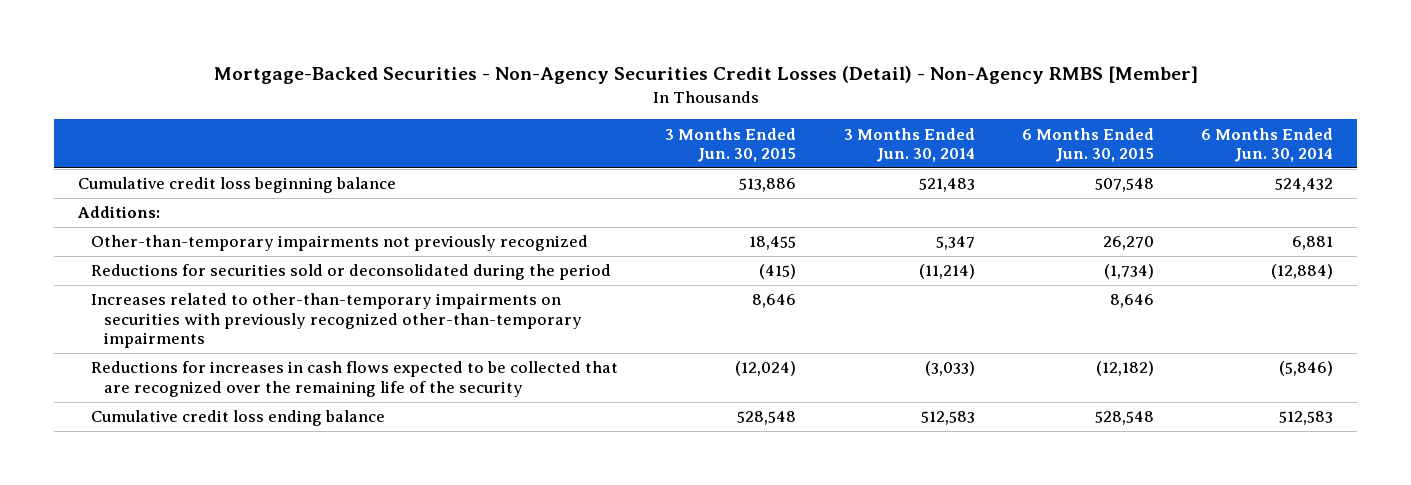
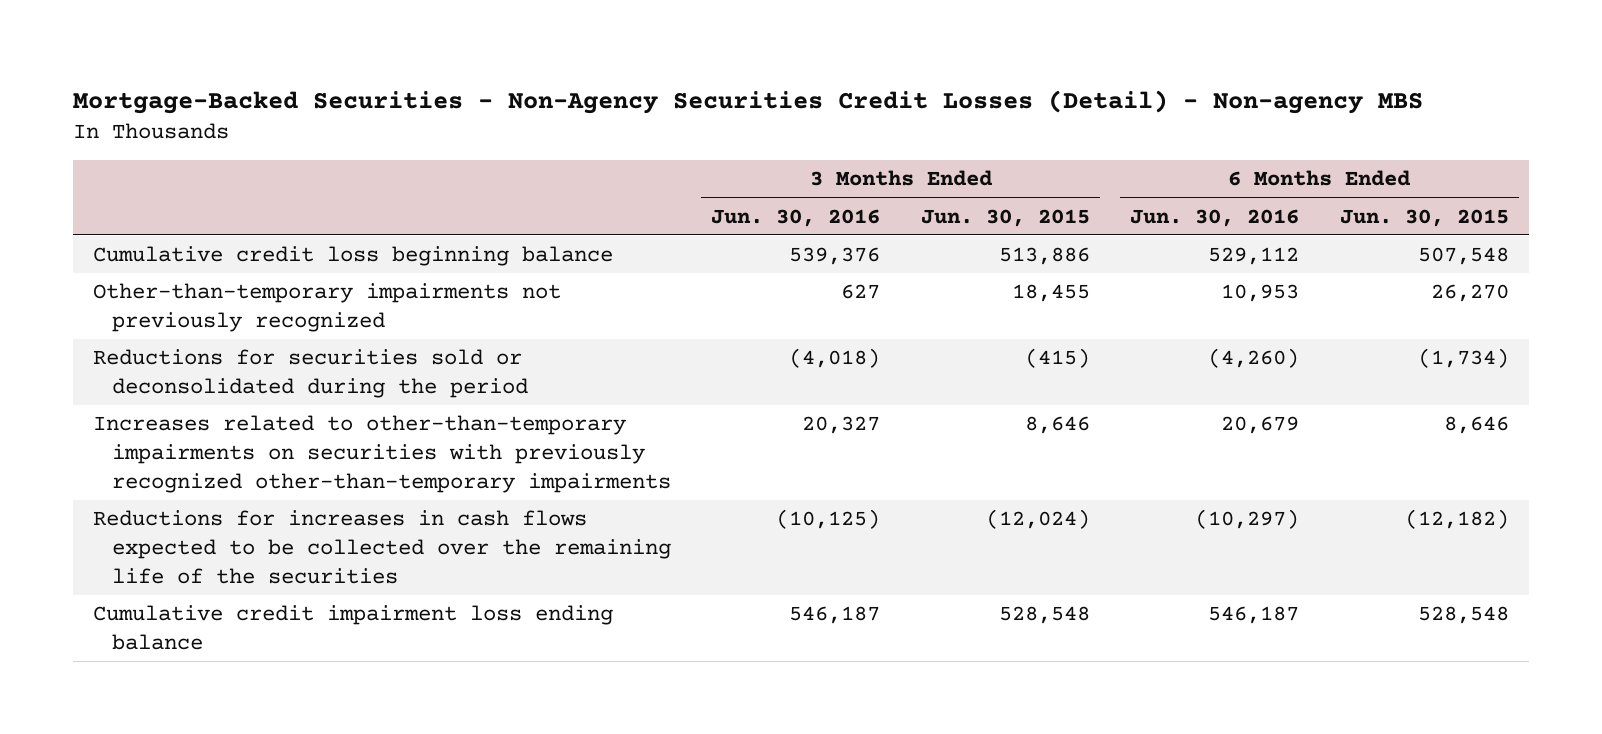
- Mortgage-Backed Securities - Non-Agency Securities Credit Losses (Detail) - Non-Agency RMBS [Member]
+ Mortgage-Backed Securities - Non-Agency Securities Credit Losses (Detail) - Non-agency MBS
- | 3 Months Ended Jun. 30, 2015 | 3 Months Ended Jun. 30, 2014 | 6 Months Ended Jun. 30, 2015 | 6 Months Ended Jun. 30, 2014
+ | 3 Months Ended Jun. 30, 2016 | 3 Months Ended Jun. 30, 2015 | 6 Months Ended Jun. 30, 2016 | 6 Months Ended Jun. 30, 2015
- Additions:
- Reductions for increases in cash flows expected to be collected that are recognized over the remaining life of the security | (12,024) | (3,033) | (12,182) | (5,846)
- Cumulative credit loss ending balance | 528,548 | 512,583 | 528,548 | 512,583
+ Reductions for increases in cash flows expected to be collected over the remaining life of the securities | (10,125) | (12,024) | (10,297) | (12,182)
+ Cumulative credit impairment loss ending balance | 546,187 | 528,548 | 546,187 | 528,548

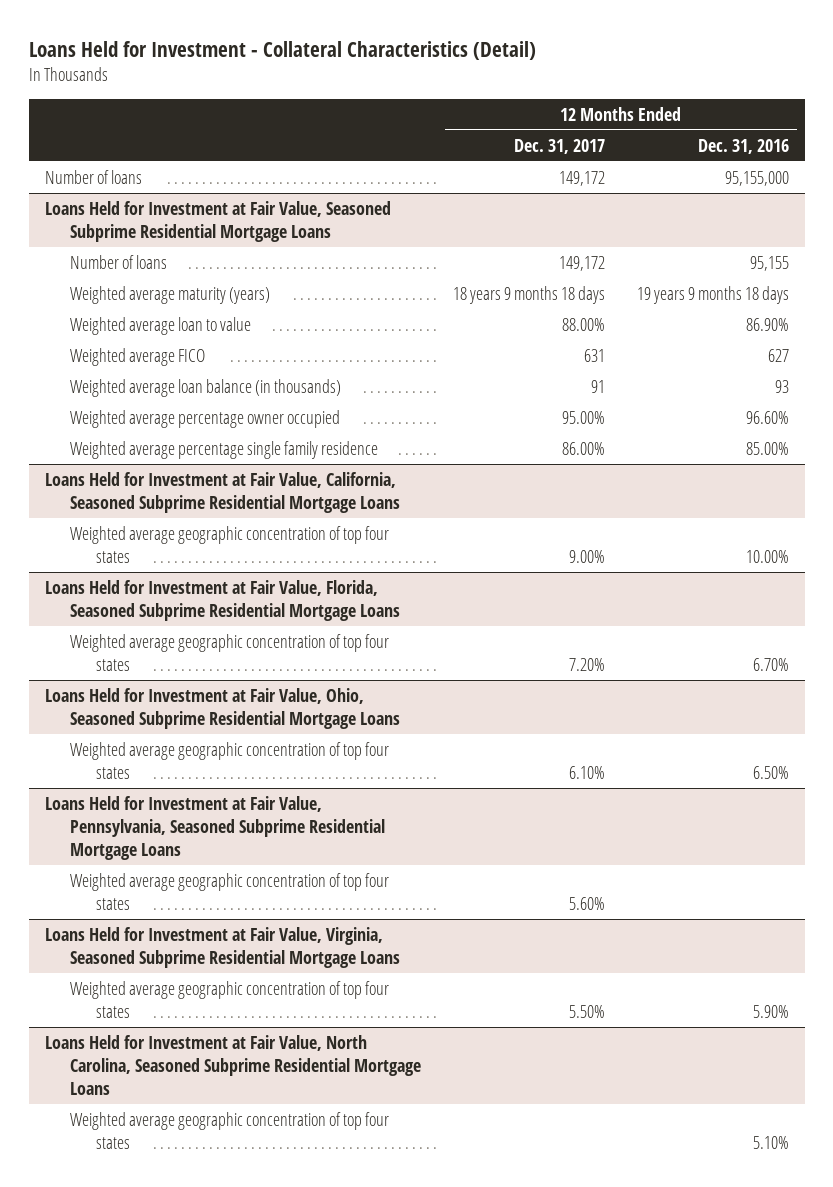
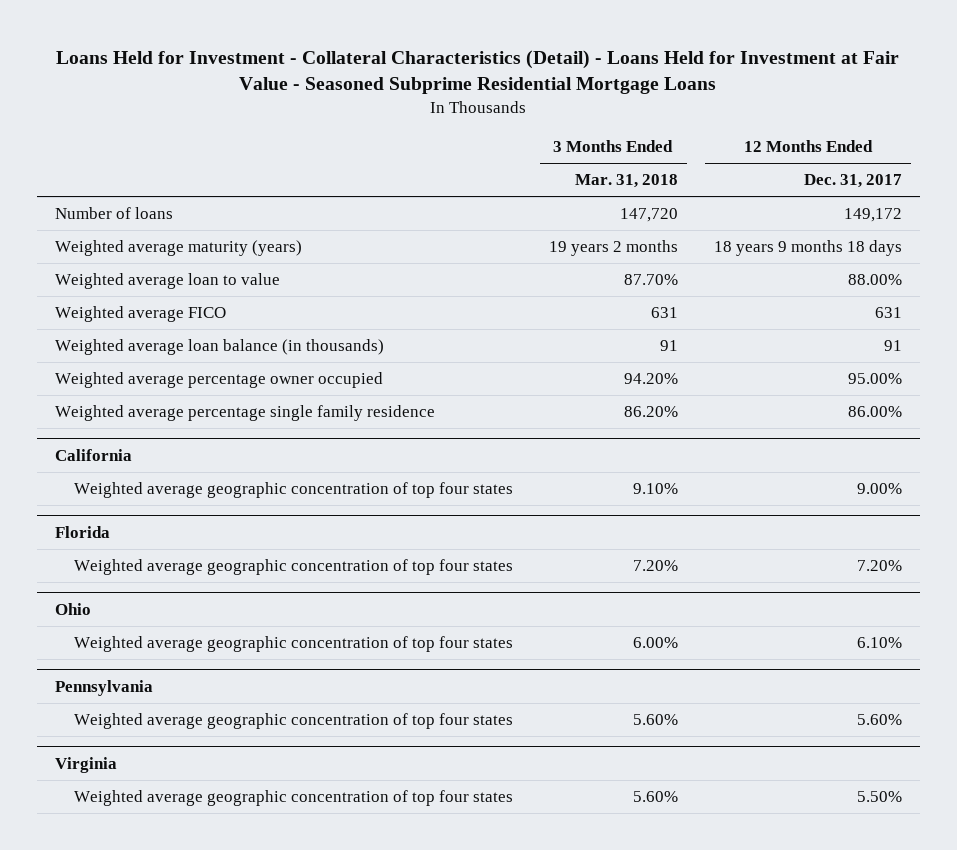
- Loans Held for Investment - Collateral Characteristics (Detail)
+ Loans Held for Investment - Collateral Characteristics (Detail) - Loans Held for Investment at Fair Value - Seasoned Subprime Residential Mortgage Loans
- | 12 Months Ended Dec. 31, 2017 | 12 Months Ended Dec. 31, 2016
+ | 3 Months Ended Mar. 31, 2018 | 12 Months Ended Dec. 31, 2017
- Loans Held for Investment at Fair Value, Seasoned Subprime Residential Mortgage Loans
- Number of loans | 149,172 | 95,155
- Loans Held for Investment at Fair Value, California, Seasoned Subprime Residential Mortgage Loans
+ California
- Loans Held for Investment at Fair Value, Florida, Seasoned Subprime Residential Mortgage Loans
+ Florida
- Loans Held for Investment at Fair Value, Ohio, Seasoned Subprime Residential Mortgage Loans
+ Ohio
- Loans Held for Investment at Fair Value, Pennsylvania, Seasoned Subprime Residential Mortgage Loans
+ Pennsylvania
- Loans Held for Investment at Fair Value, Virginia, Seasoned Subprime Residential Mortgage Loans
+ Virginia
- Loans Held for Investment at Fair Value, North Carolina, Seasoned Subprime Residential Mortgage Loans
- Weighted average geographic concentration of top four states | | 5.10%

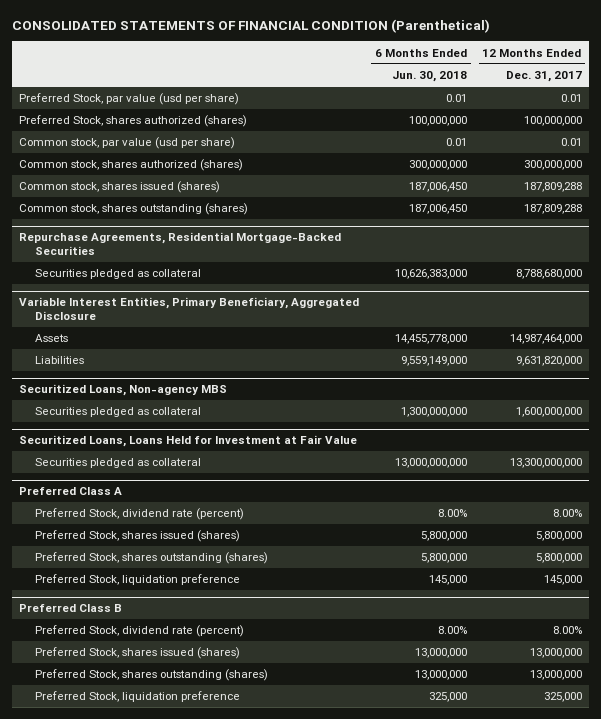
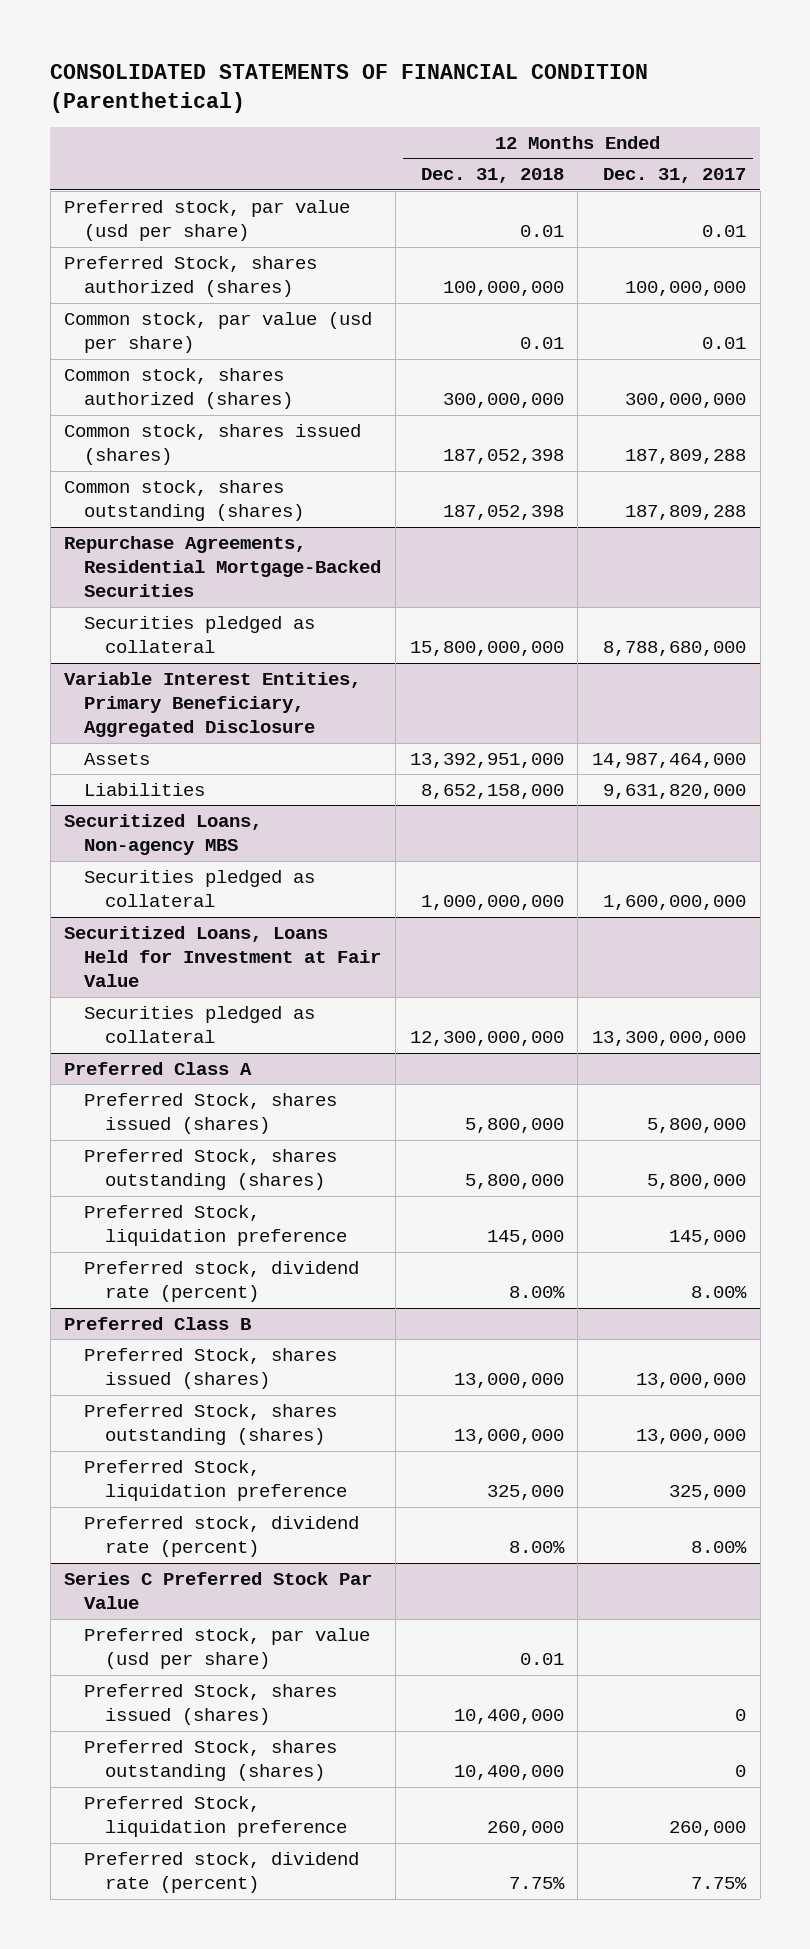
- | 6 Months Ended Jun. 30, 2018 | 12 Months Ended Dec. 31, 2017
+ | 12 Months Ended Dec. 31, 2018 | 12 Months Ended Dec. 31, 2017
- Preferred Stock, par value (usd per share) | 0.01 | 0.01
+ Preferred stock, par value (usd per share) | 0.01 | 0.01
@ Preferred Class A
- Preferred Stock, dividend rate (percent) | 8.00% | 8.00%
+ Preferred stock, dividend rate (percent) | 8.00% | 8.00%
@ Preferred Class B
- Preferred Stock, dividend rate (percent) | 8.00% | 8.00%
+ Preferred stock, dividend rate (percent) | 8.00% | 8.00%
+ Series C Preferred Stock Par Value
+ Preferred stock, par value (usd per share) | 0.01 |
+ Preferred Stock, shares issued (shares) | 10,400,000 | 0
+ Preferred Stock, shares outstanding (shares) | 10,400,000 | 0
+ Preferred Stock, liquidation preference | 260,000 | 260,000
+ Preferred stock, dividend rate (percent) | 7.75% | 7.75%

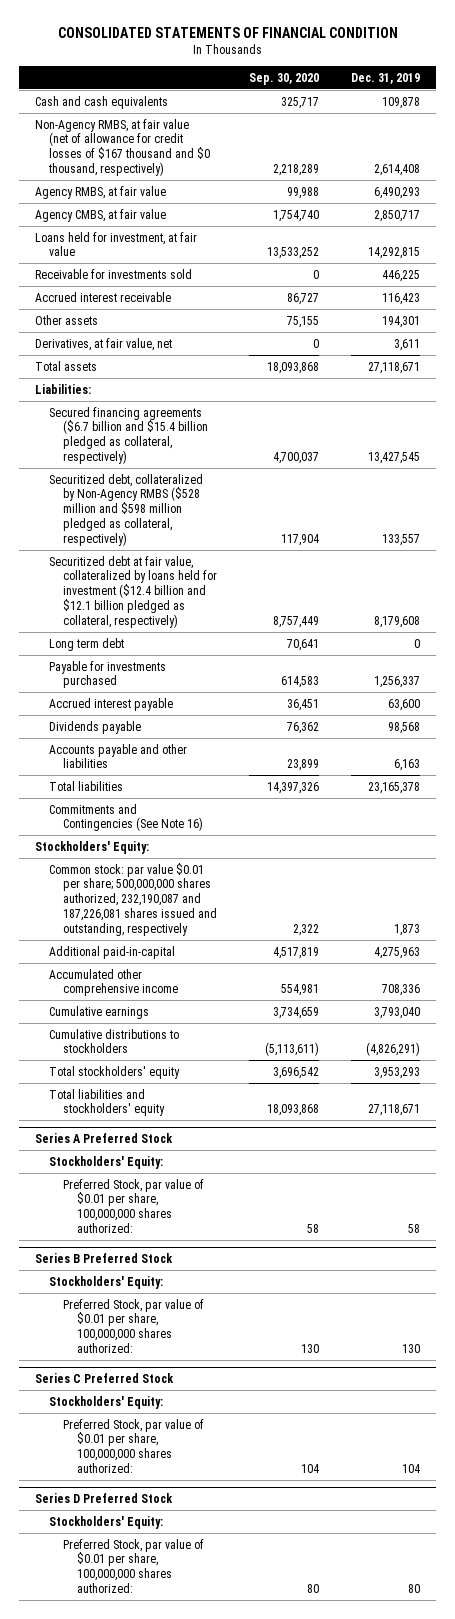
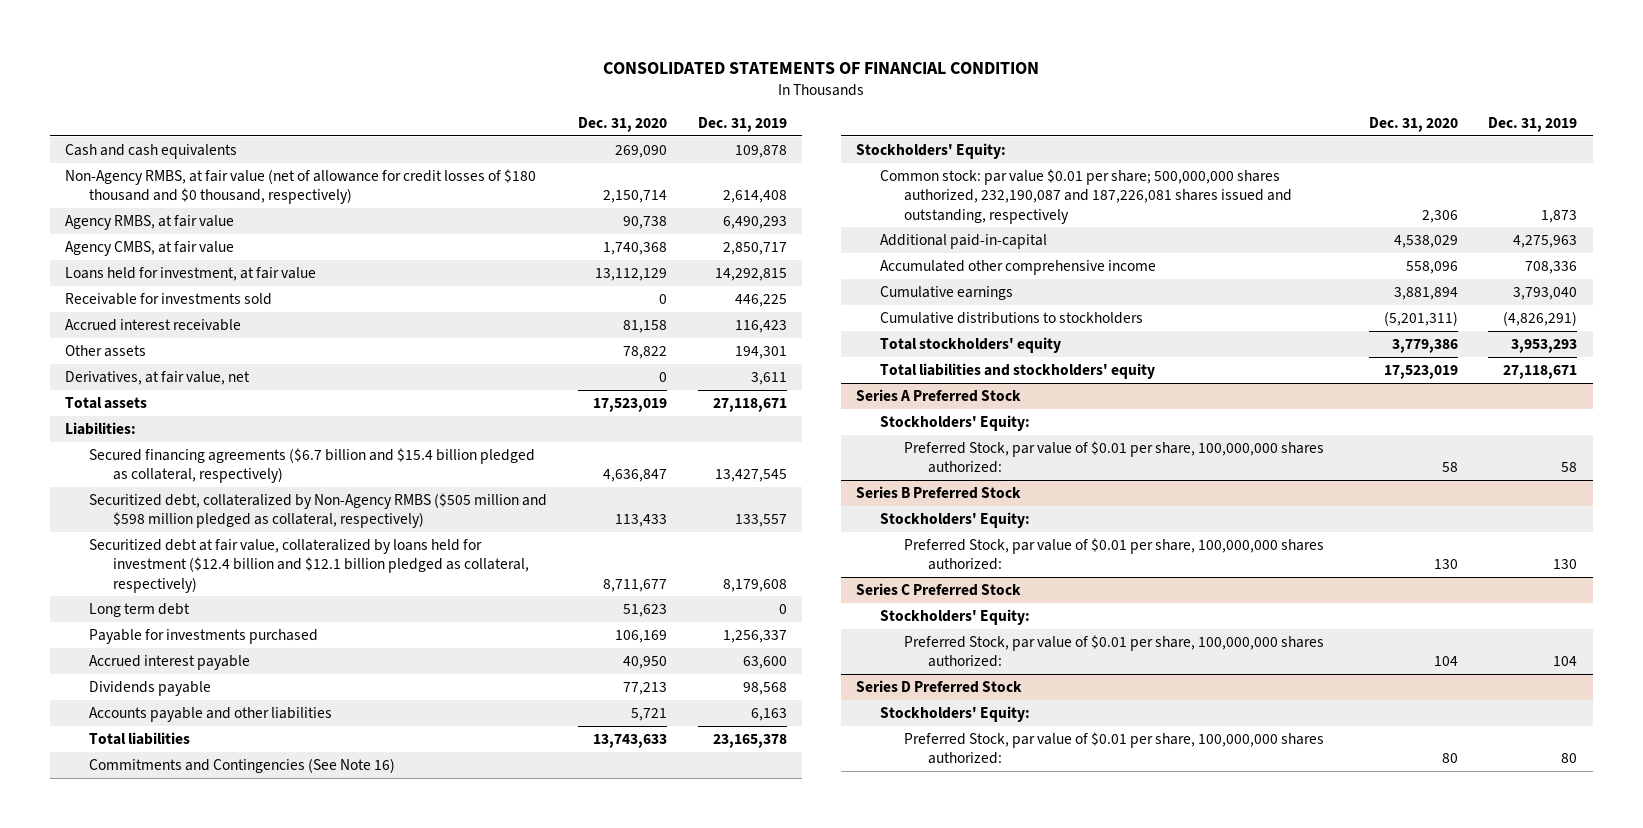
- | Sep. 30, 2020 | Dec. 31, 2019
+ | Dec. 31, 2020 | Dec. 31, 2019
- Non-Agency RMBS, at fair value (net of allowance for credit losses of $167 thousand and $0 thousand, respectively) | 2,218,289 | 2,614,408
+ Non-Agency RMBS, at fair value (net of allowance for credit losses of $180 thousand and $0 thousand, respectively) | 2,150,714 | 2,614,408
- Securitized debt, collateralized by Non-Agency RMBS ($528 million and $598 million pledged as collateral, respectively) | 117,904 | 133,557
+ Securitized debt, collateralized by Non-Agency RMBS ($505 million and $598 million pledged as collateral, respectively) | 113,433 | 133,557

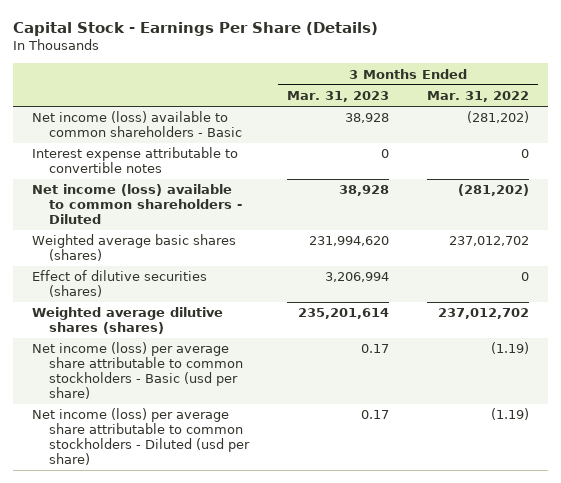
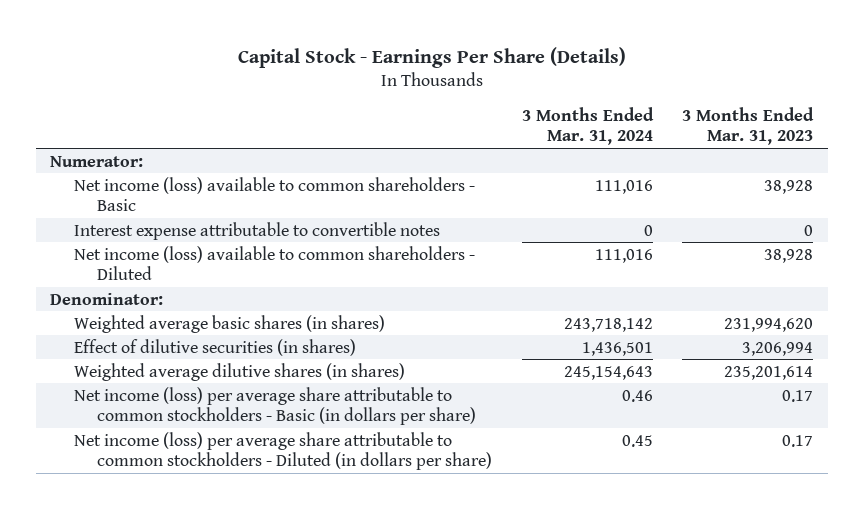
- | 3 Months Ended Mar. 31, 2023 | 3 Months Ended Mar. 31, 2022
+ | 3 Months Ended Mar. 31, 2024 | 3 Months Ended Mar. 31, 2023
+ Numerator:
- Weighted average basic shares (shares) | 231,994,620 | 237,012,702
- Effect of dilutive securities (shares) | 3,206,994 | 0
- Weighted average dilutive shares (shares) | 235,201,614 | 237,012,702
- Net income (loss) per average share attributable to common stockholders - Basic (usd per share) | 0.17 | (1.19)
- Net income (loss) per average share attributable to common stockholders - Diluted (usd per share) | 0.17 | (1.19)
+ Denominator:
+ Weighted average basic shares (in shares) | 243,718,142 | 231,994,620
+ Effect of dilutive securities (in shares) | 1,436,501 | 3,206,994
+ Weighted average dilutive shares (in shares) | 245,154,643 | 235,201,614
+ Net income (loss) per average share attributable to common stockholders - Basic (in dollars per share) | 0.46 | 0.17
+ Net income (loss) per average share attributable to common stockholders - Diluted (in dollars per share) | 0.45 | 0.17

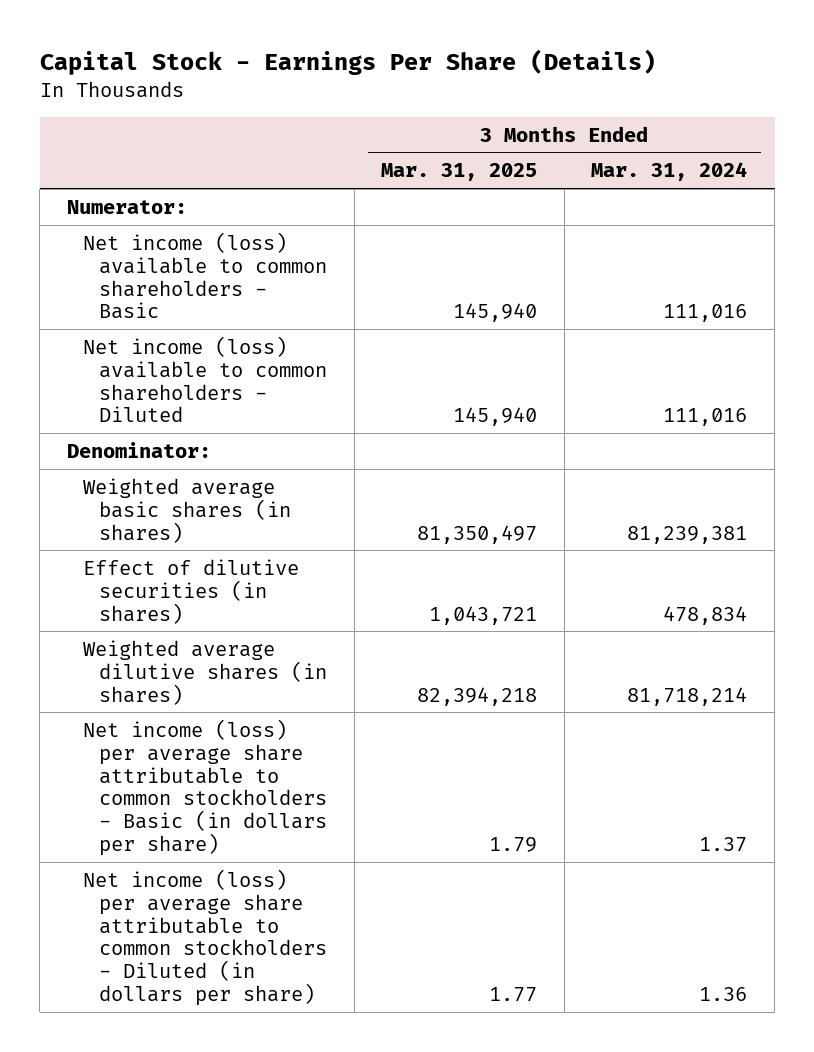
- | 3 Months Ended Mar. 31, 2024 | 3 Months Ended Mar. 31, 2023
+ | 3 Months Ended Mar. 31, 2025 | 3 Months Ended Mar. 31, 2024
- Interest expense attributable to convertible notes | 0 | 0
- Weighted average basic shares (in shares) | 243,718,142 | 231,994,620
- Effect of dilutive securities (in shares) | 1,436,501 | 3,206,994
- Weighted average dilutive shares (in shares) | 245,154,643 | 235,201,614
- Net income (loss) per average share attributable to common stockholders - Basic (in dollars per share) | 0.46 | 0.17
- Net income (loss) per average share attributable to common stockholders - Diluted (in dollars per share) | 0.45 | 0.17
+ Weighted average basic shares (in shares) | 81,350,497 | 81,239,381
+ Effect of dilutive securities (in shares) | 1,043,721 | 478,834
+ Weighted average dilutive shares (in shares) | 82,394,218 | 81,718,214
+ Net income (loss) per average share attributable to common stockholders - Basic (in dollars per share) | 1.79 | 1.37
+ Net income (loss) per average share attributable to common stockholders - Diluted (in dollars per share) | 1.77 | 1.36

